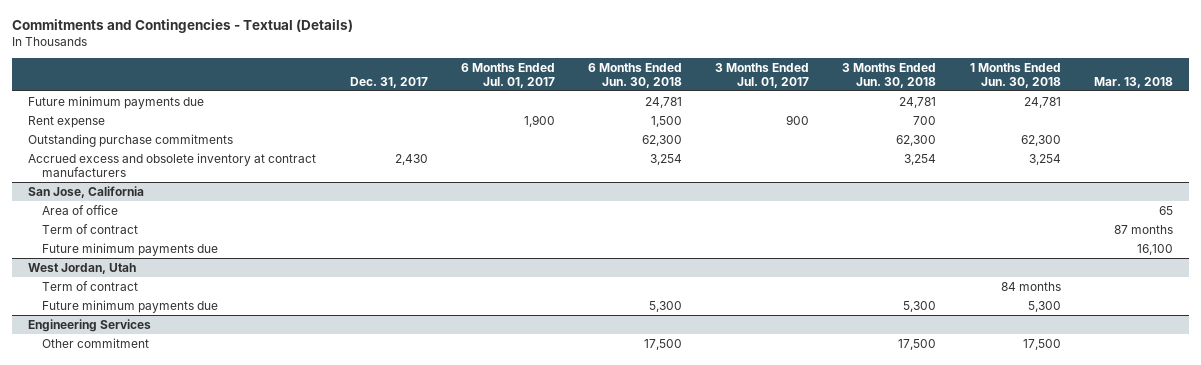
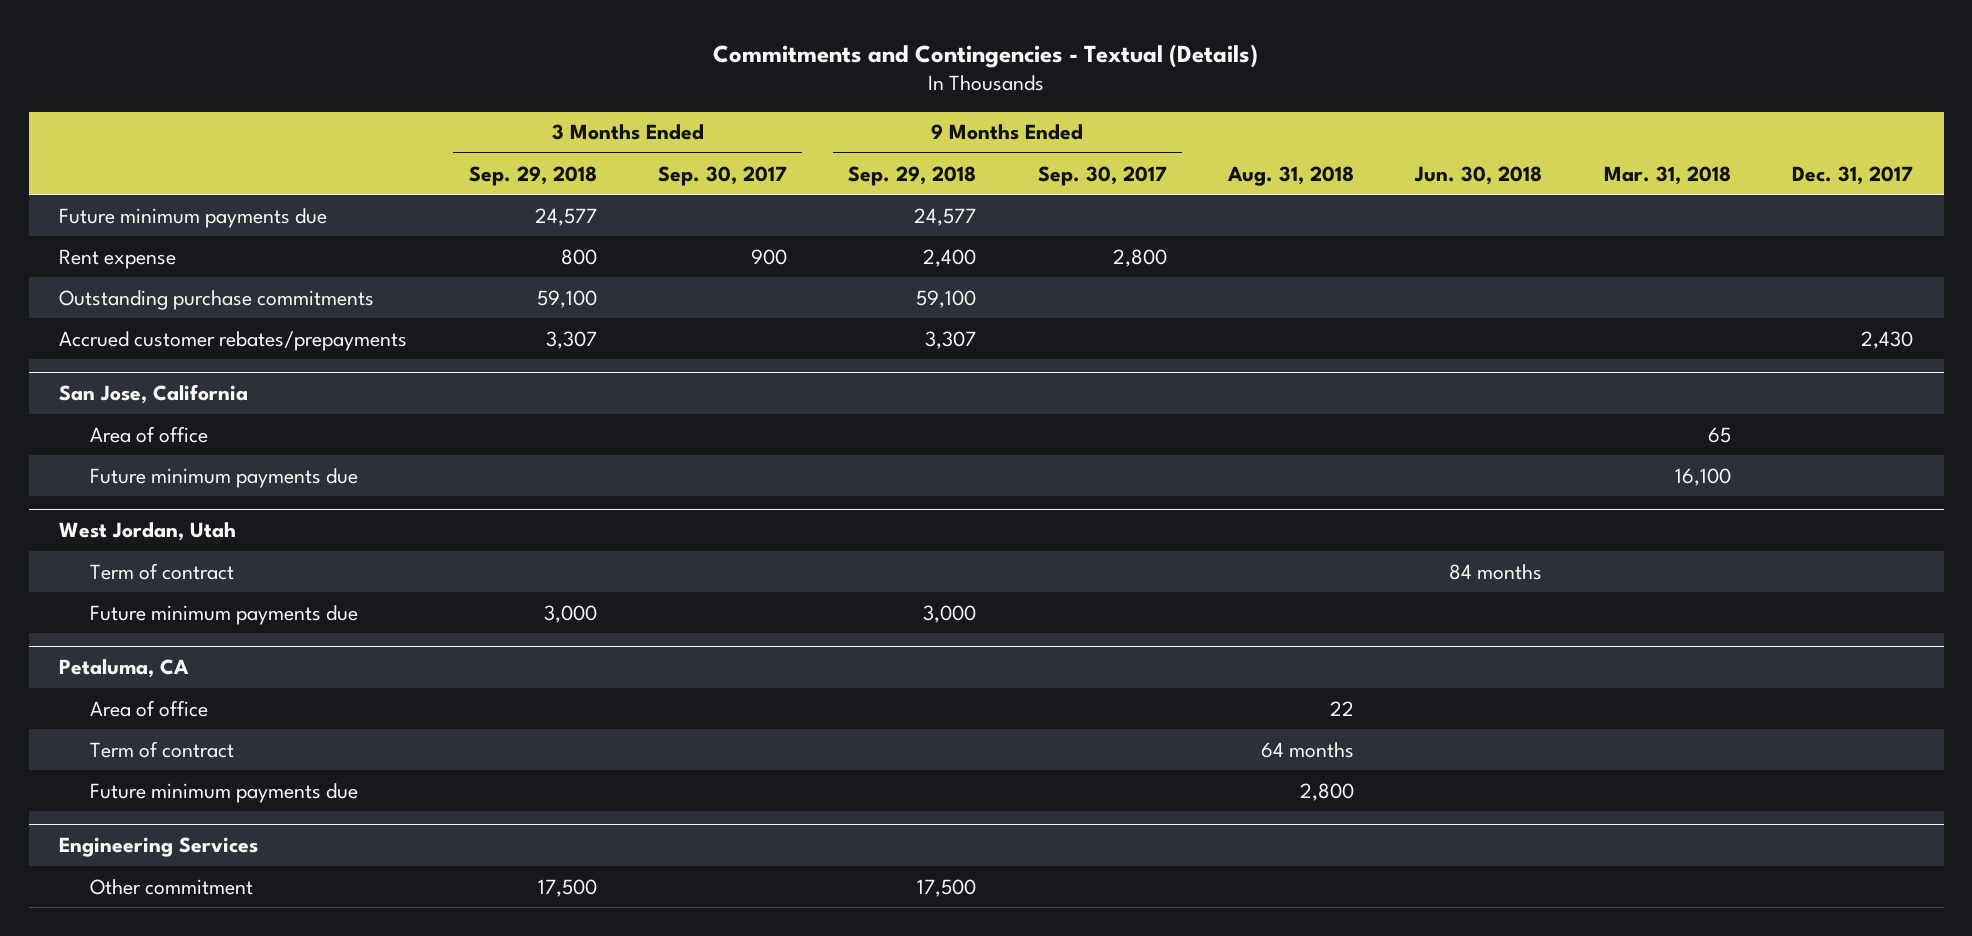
- | Dec. 31, 2017 | 6 Months Ended Jul. 01, 2017 | 6 Months Ended Jun. 30, 2018 | 3 Months Ended Jul. 01, 2017 | 3 Months Ended Jun. 30, 2018 | 1 Months Ended Jun. 30, 2018 | Mar. 13, 2018
+ | 3 Months Ended Sep. 29, 2018 | 3 Months Ended Sep. 30, 2017 | 9 Months Ended Sep. 29, 2018 | 9 Months Ended Sep. 30, 2017 | Aug. 31, 2018 | Jun. 30, 2018 | Mar. 31, 2018 | Dec. 31, 2017
- Accrued excess and obsolete inventory at contract manufacturers | 2,430 | | 3,254 | | 3,254 | 3,254 |
+ Accrued customer rebates/prepayments | 3,307 | | 3,307 | | | | | 2,430
@ San Jose, California
- Term of contract | | | | | | | 87 months
+ Petaluma, CA
+ Area of office | | | | | 22 | | |
+ Term of contract | | | | | 64 months | | |
+ Future minimum payments due | | | | | 2,800 | | |

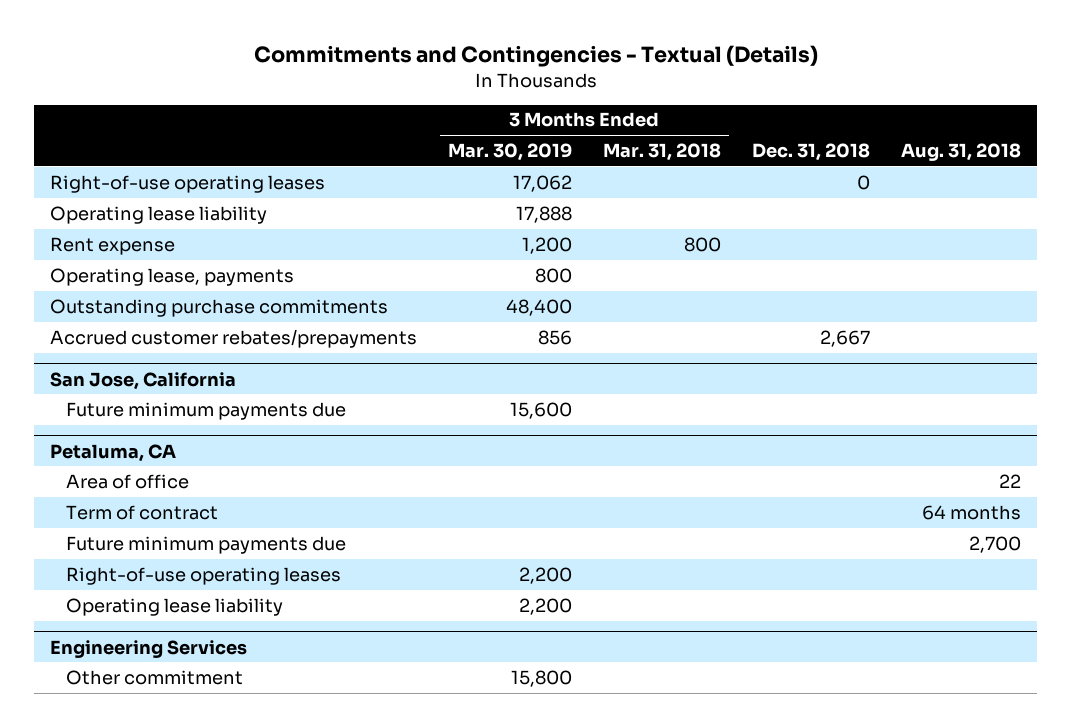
- | 3 Months Ended Sep. 29, 2018 | 3 Months Ended Sep. 30, 2017 | 9 Months Ended Sep. 29, 2018 | 9 Months Ended Sep. 30, 2017 | Aug. 31, 2018 | Jun. 30, 2018 | Mar. 31, 2018 | Dec. 31, 2017
+ | 3 Months Ended Mar. 30, 2019 | 3 Months Ended Mar. 31, 2018 | Dec. 31, 2018 | Aug. 31, 2018
- Future minimum payments due | 24,577 | | 24,577 | | | | |
+ Right-of-use operating leases | 17,062 | | 0 |
+ Operating lease liability | 17,888 | | |
+ Operating lease, payments | 800 | | |
@ San Jose, California
- Area of office | | | | | | | 65 |
- West Jordan, Utah
- Term of contract | | | | | | 84 months | |
- Future minimum payments due | 3,000 | | 3,000 | | | | |
@ Petaluma, CA
- Future minimum payments due | | | | | 2,800 | | |
+ Future minimum payments due | | | | 2,700
+ Right-of-use operating leases | 2,200 | | |
+ Operating lease liability | 2,200 | | |

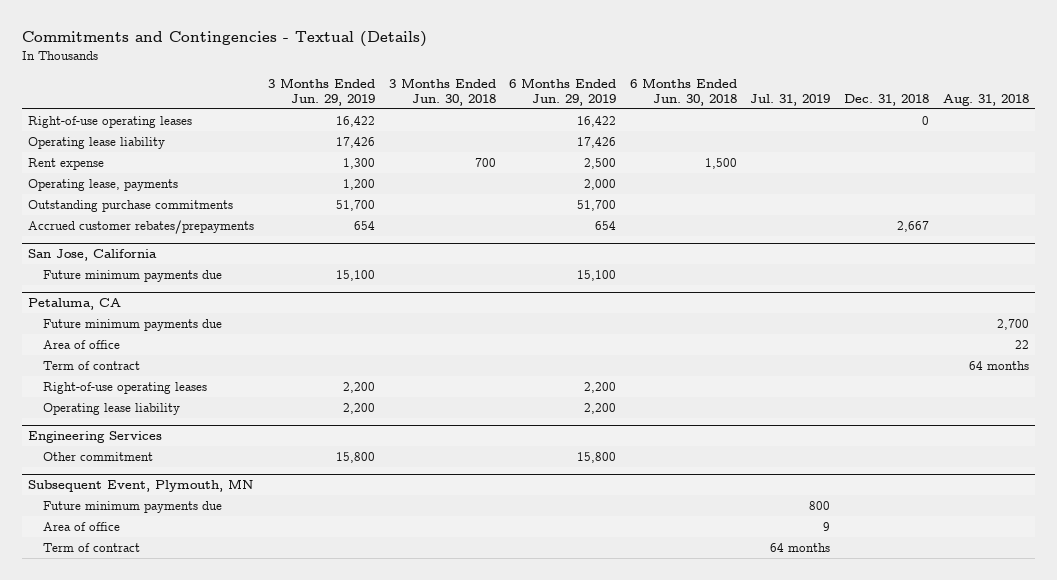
- | 3 Months Ended Mar. 30, 2019 | 3 Months Ended Mar. 31, 2018 | Dec. 31, 2018 | Aug. 31, 2018
+ | 3 Months Ended Jun. 29, 2019 | 3 Months Ended Jun. 30, 2018 | 6 Months Ended Jun. 29, 2019 | 6 Months Ended Jun. 30, 2018 | Jul. 31, 2019 | Dec. 31, 2018 | Aug. 31, 2018
@ Petaluma, CA
moved up: Future minimum payments due | | | | | | | 2,700
+ Subsequent Event, Plymouth, MN
+ Future minimum payments due | | | | | 800 | |
+ Area of office | | | | | 9 | |
+ Term of contract | | | | | 64 months | |

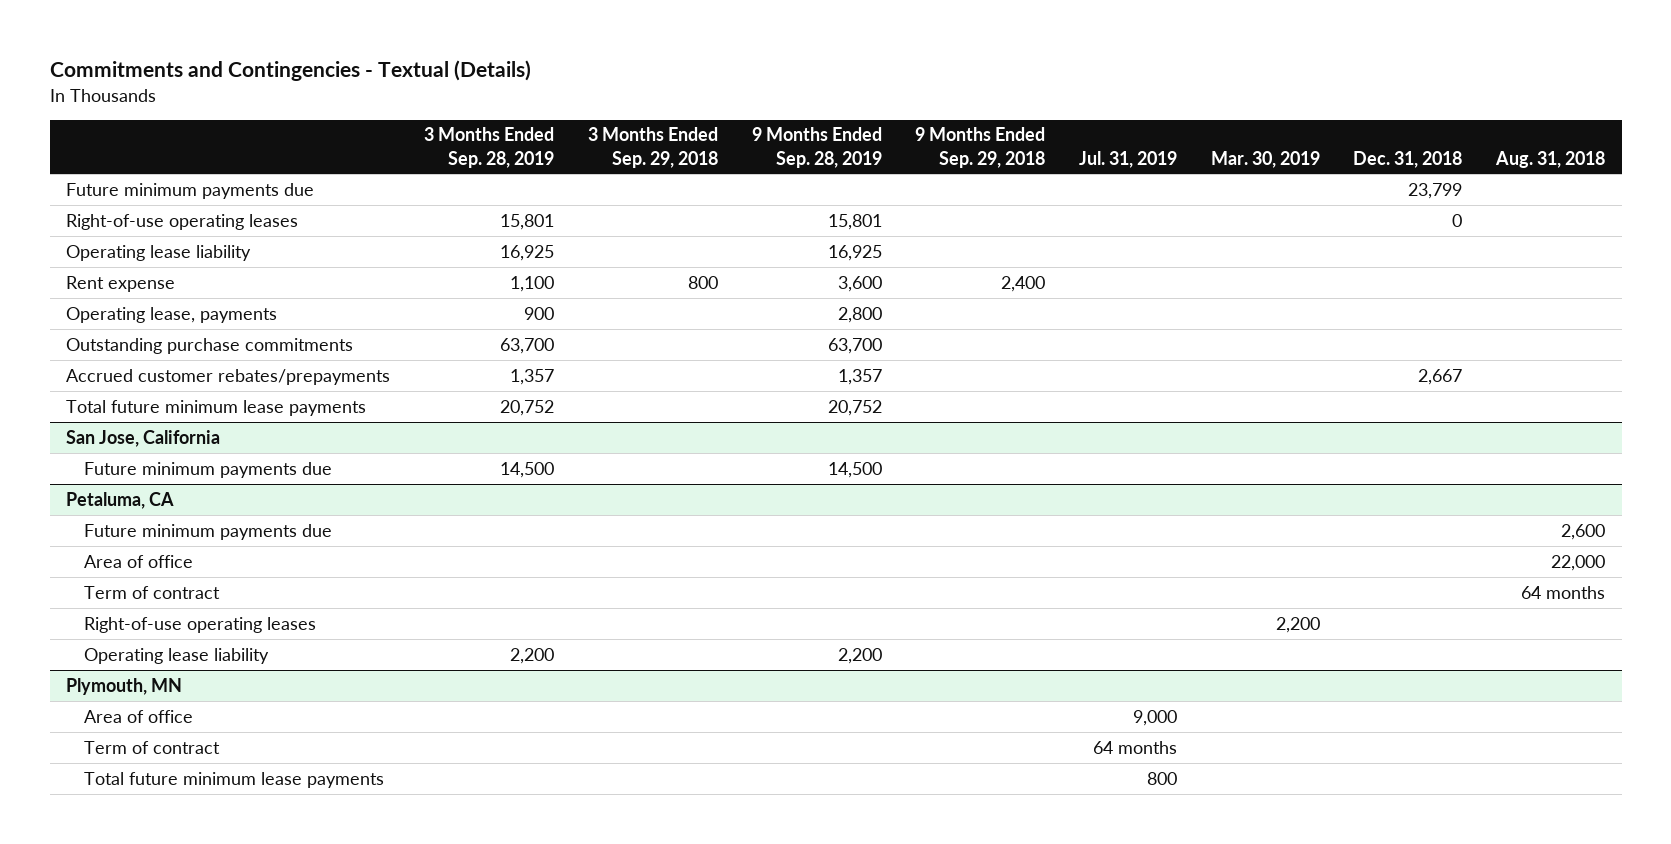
- | 3 Months Ended Jun. 29, 2019 | 3 Months Ended Jun. 30, 2018 | 6 Months Ended Jun. 29, 2019 | 6 Months Ended Jun. 30, 2018 | Jul. 31, 2019 | Dec. 31, 2018 | Aug. 31, 2018
+ | 3 Months Ended Sep. 28, 2019 | 3 Months Ended Sep. 29, 2018 | 9 Months Ended Sep. 28, 2019 | 9 Months Ended Sep. 29, 2018 | Jul. 31, 2019 | Mar. 30, 2019 | Dec. 31, 2018 | Aug. 31, 2018
+ Future minimum payments due | | | | | | | 23,799 |
+ Total future minimum lease payments | 20,752 | | 20,752 | | | | |
@ Petaluma, CA
- Future minimum payments due | | | | | | | 2,700
- Area of office | | | | | | | 22
+ Future minimum payments due | | | | | | | | 2,600
+ Area of office | | | | | | | | 22,000
- Engineering Services
- Other commitment | 15,800 | | 15,800 | | | |
- Subsequent Event, Plymouth, MN
- Future minimum payments due | | | | | 800 | |
- Area of office | | | | | 9 | |
+ Plymouth, MN
+ Area of office | | | | | 9,000 | | |
+ Total future minimum lease payments | | | | | 800 | | |

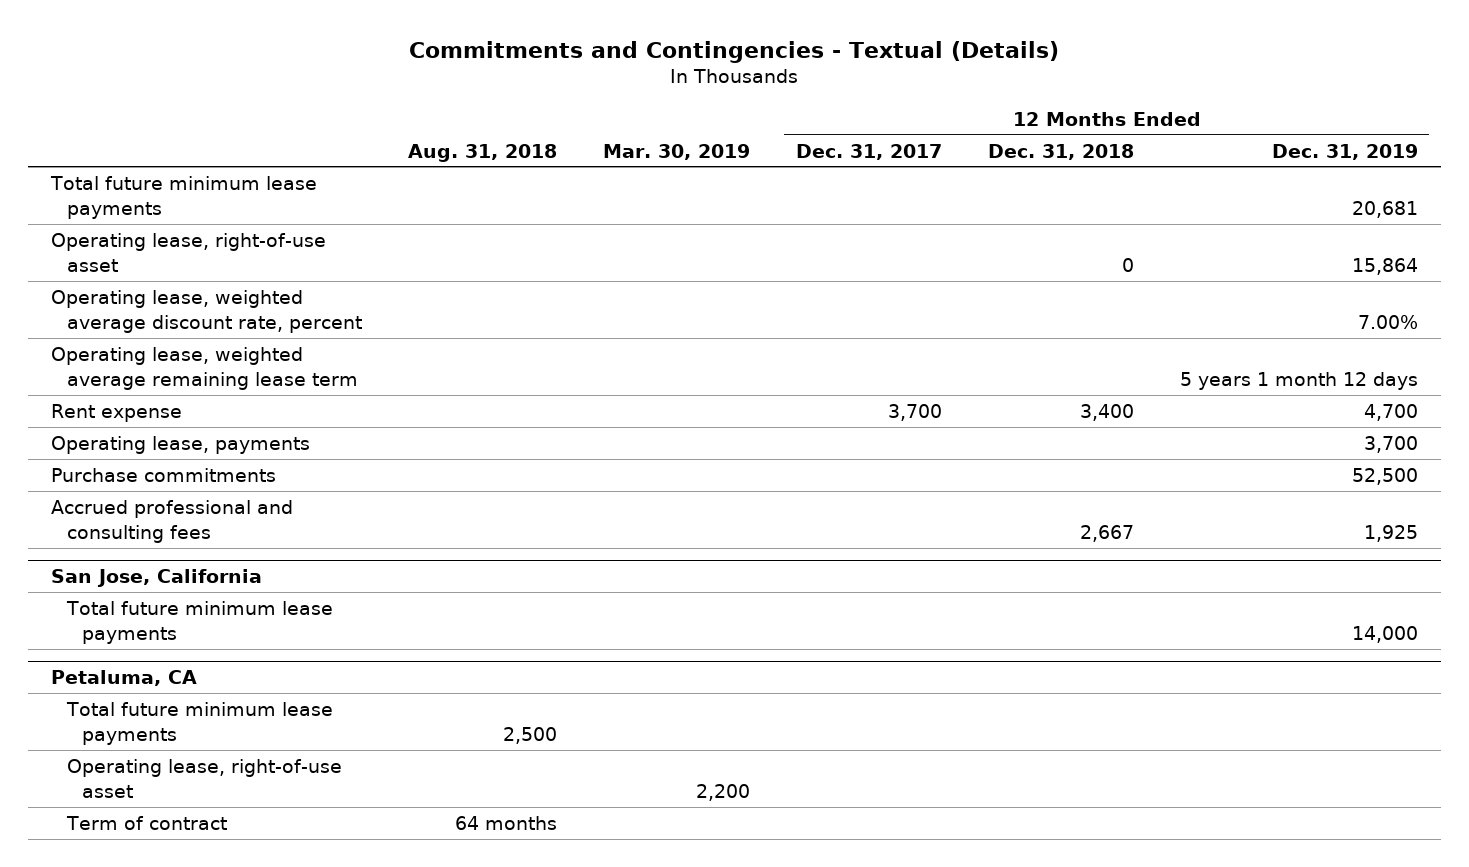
- | 3 Months Ended Sep. 28, 2019 | 3 Months Ended Sep. 29, 2018 | 9 Months Ended Sep. 28, 2019 | 9 Months Ended Sep. 29, 2018 | Jul. 31, 2019 | Mar. 30, 2019 | Dec. 31, 2018 | Aug. 31, 2018
+ | Aug. 31, 2018 | Mar. 30, 2019 | 12 Months Ended Dec. 31, 2017 | 12 Months Ended Dec. 31, 2018 | 12 Months Ended Dec. 31, 2019
- Future minimum payments due | | | | | | | 23,799 |
- Right-of-use operating leases | 15,801 | | 15,801 | | | | 0 |
- Operating lease liability | 16,925 | | 16,925 | | | | |
moved up: Total future minimum lease payments | | | | | 20,681
+ Operating lease, right-of-use asset | | | | 0 | 15,864
+ Operating lease, weighted average discount rate, percent | | | | | 7.00%
+ Operating lease, weighted average remaining lease term | | | | | 5 years 1 month 12 days
- Outstanding purchase commitments | 63,700 | | 63,700 | | | | |
- Accrued customer rebates/prepayments | 1,357 | | 1,357 | | | | 2,667 |
+ Purchase commitments | | | | | 52,500
+ Accrued professional and consulting fees | | | | 2,667 | 1,925
@ San Jose, California
- Future minimum payments due | 14,500 | | 14,500 | | | | |
+ Total future minimum lease payments | | | | | 14,000
@ Petaluma, CA
- Future minimum payments due | | | | | | | | 2,600
- Area of office | | | | | | | | 22,000
+ Total future minimum lease payments | 2,500 | | | |
+ Operating lease, right-of-use asset | | 2,200 | | |
- Right-of-use operating leases | | | | | | 2,200 | |
- Operating lease liability | 2,200 | | 2,200 | | | | |
- Plymouth, MN
- Area of office | | | | | 9,000 | | |
- Term of contract | | | | | 64 months | | |
- Total future minimum lease payments | | | | | 800 | | |

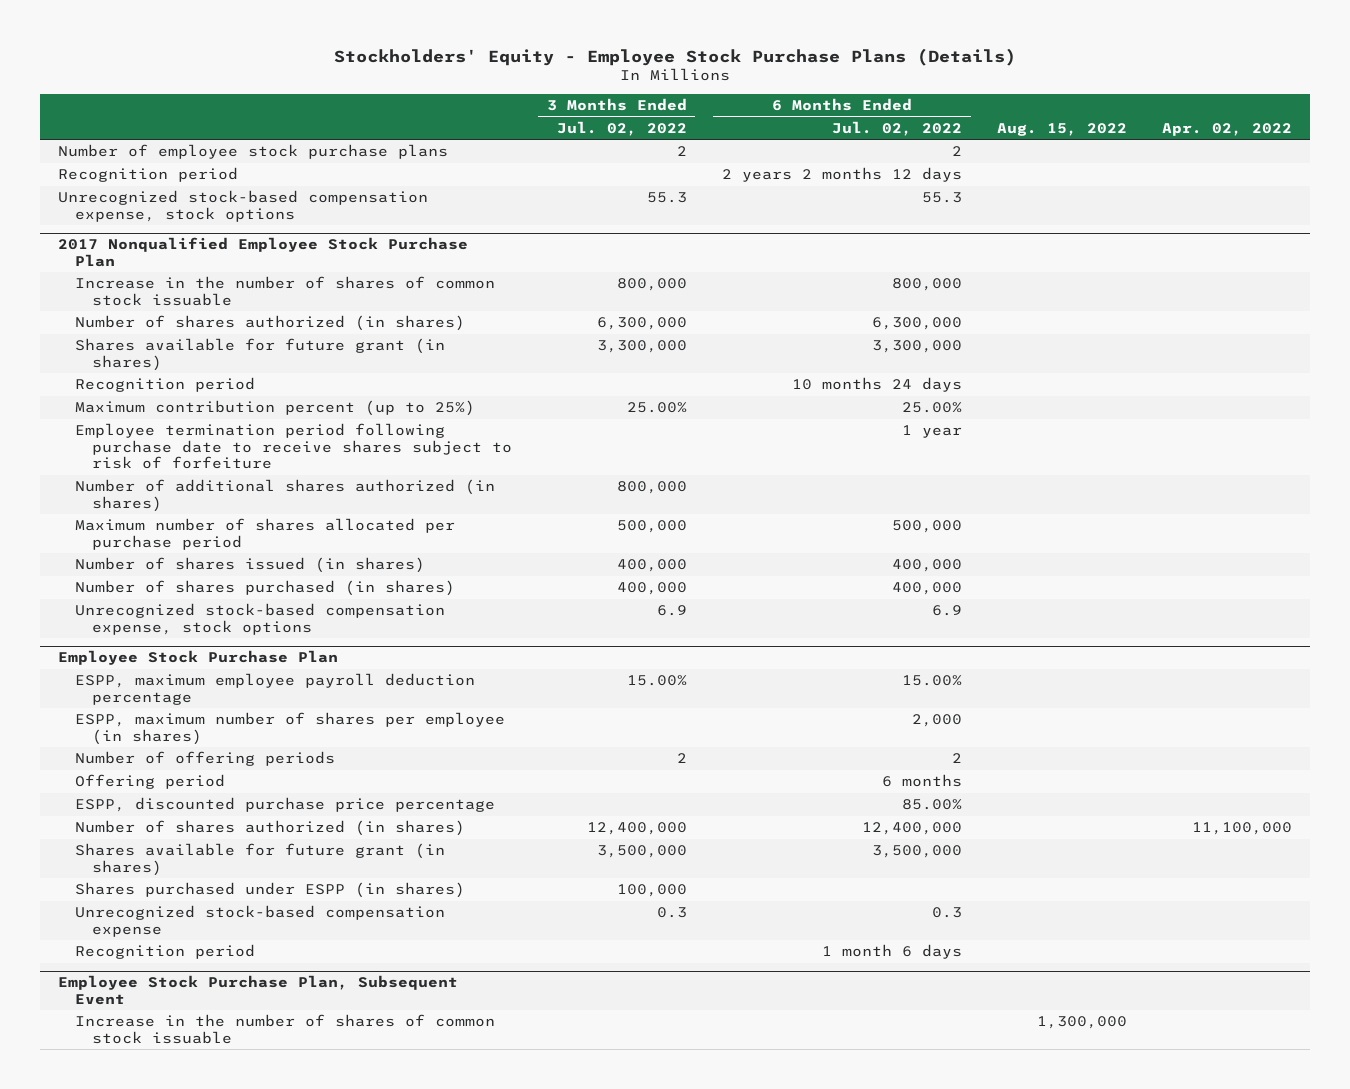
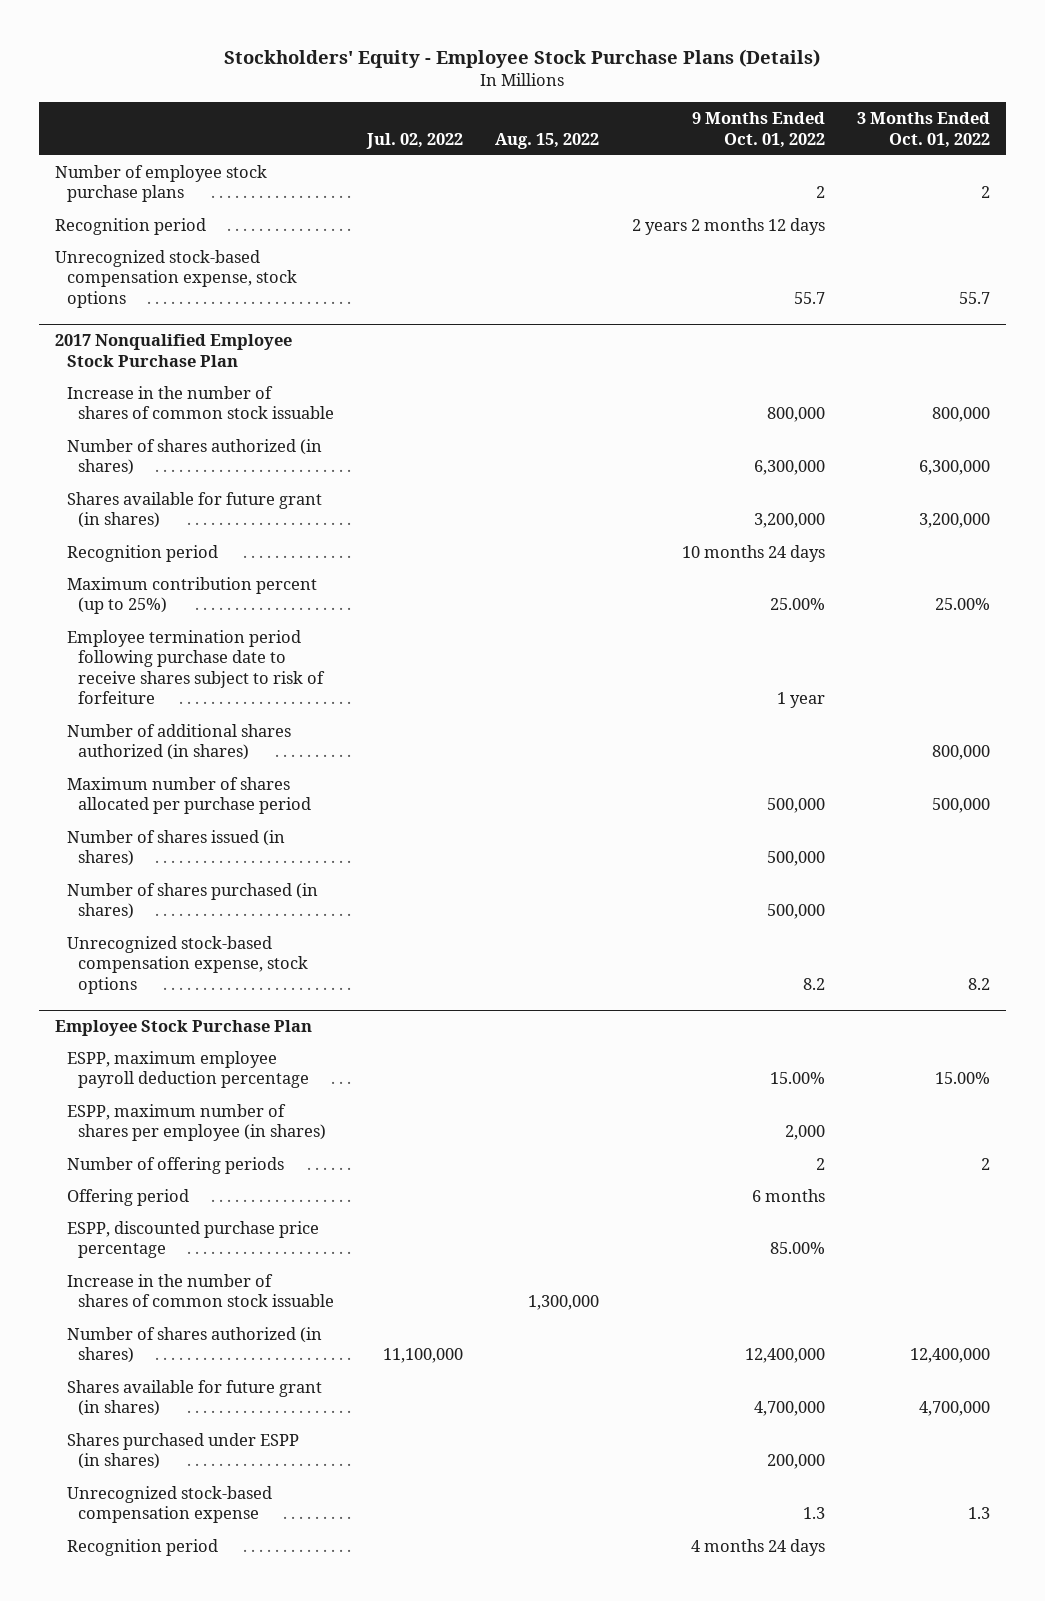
- | 3 Months Ended Jul. 02, 2022 | 6 Months Ended Jul. 02, 2022 | Aug. 15, 2022 | Apr. 02, 2022
+ | Jul. 02, 2022 | Aug. 15, 2022 | 9 Months Ended Oct. 01, 2022 | 3 Months Ended Oct. 01, 2022
@ Employee Stock Purchase Plan
+ Increase in the number of shares of common stock issuable | | 1,300,000 | |
- Employee Stock Purchase Plan, Subsequent Event
- Increase in the number of shares of common stock issuable | | | 1,300,000 |

